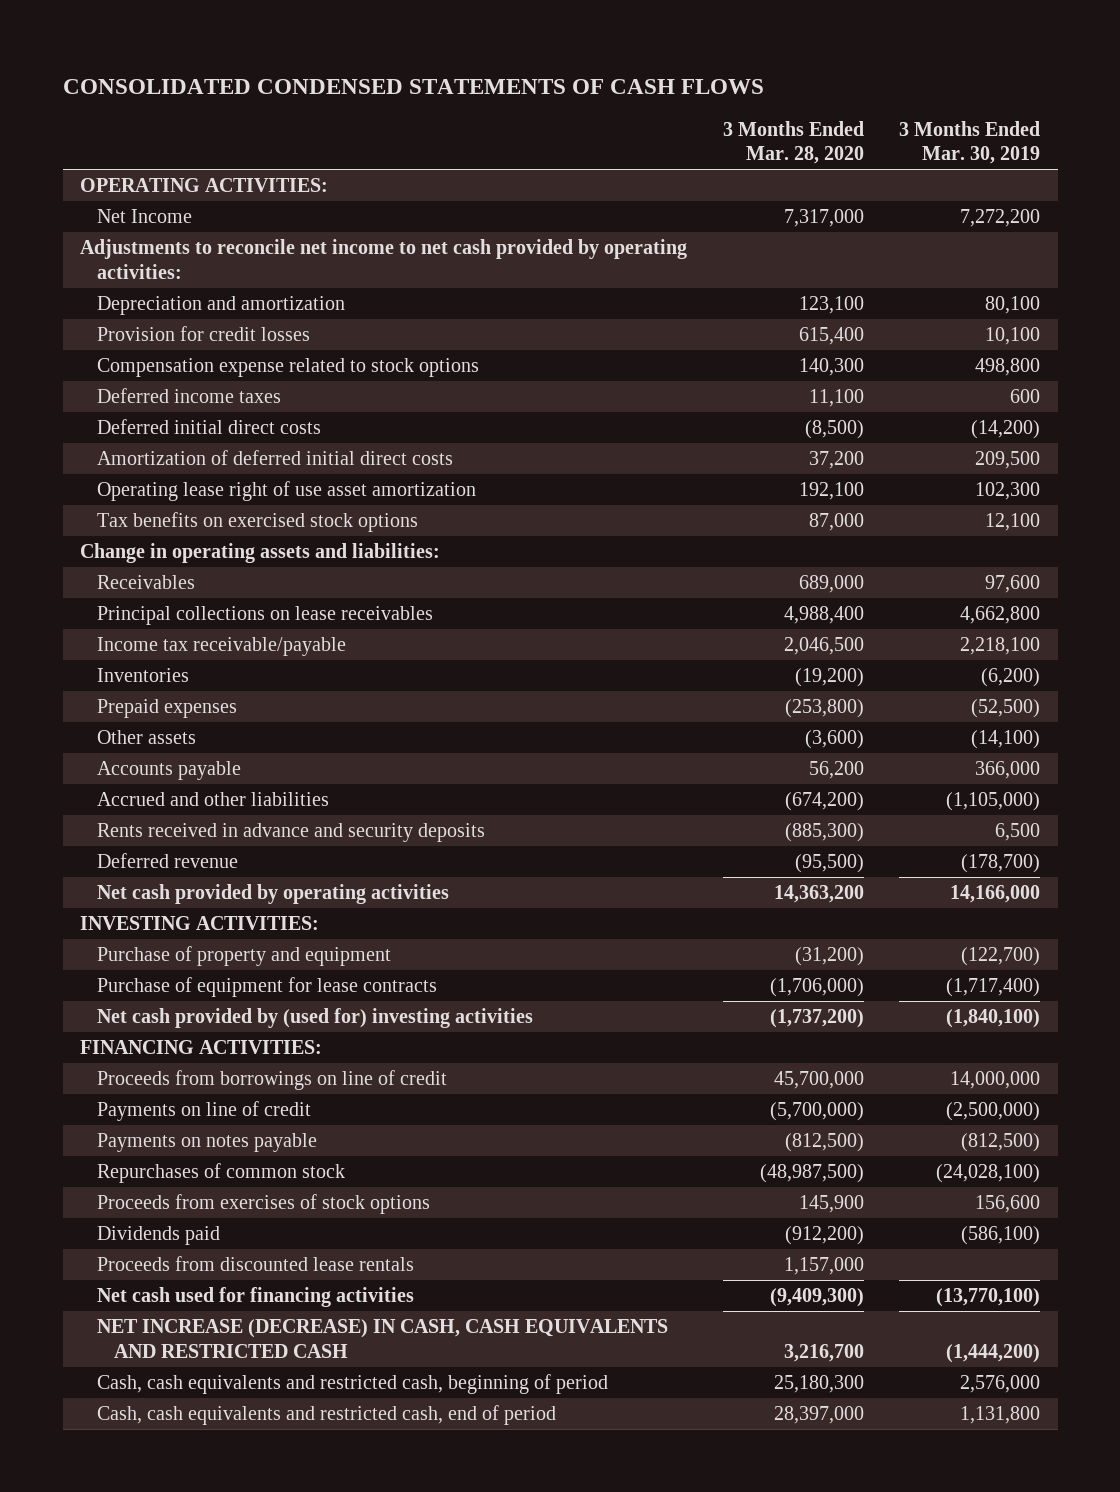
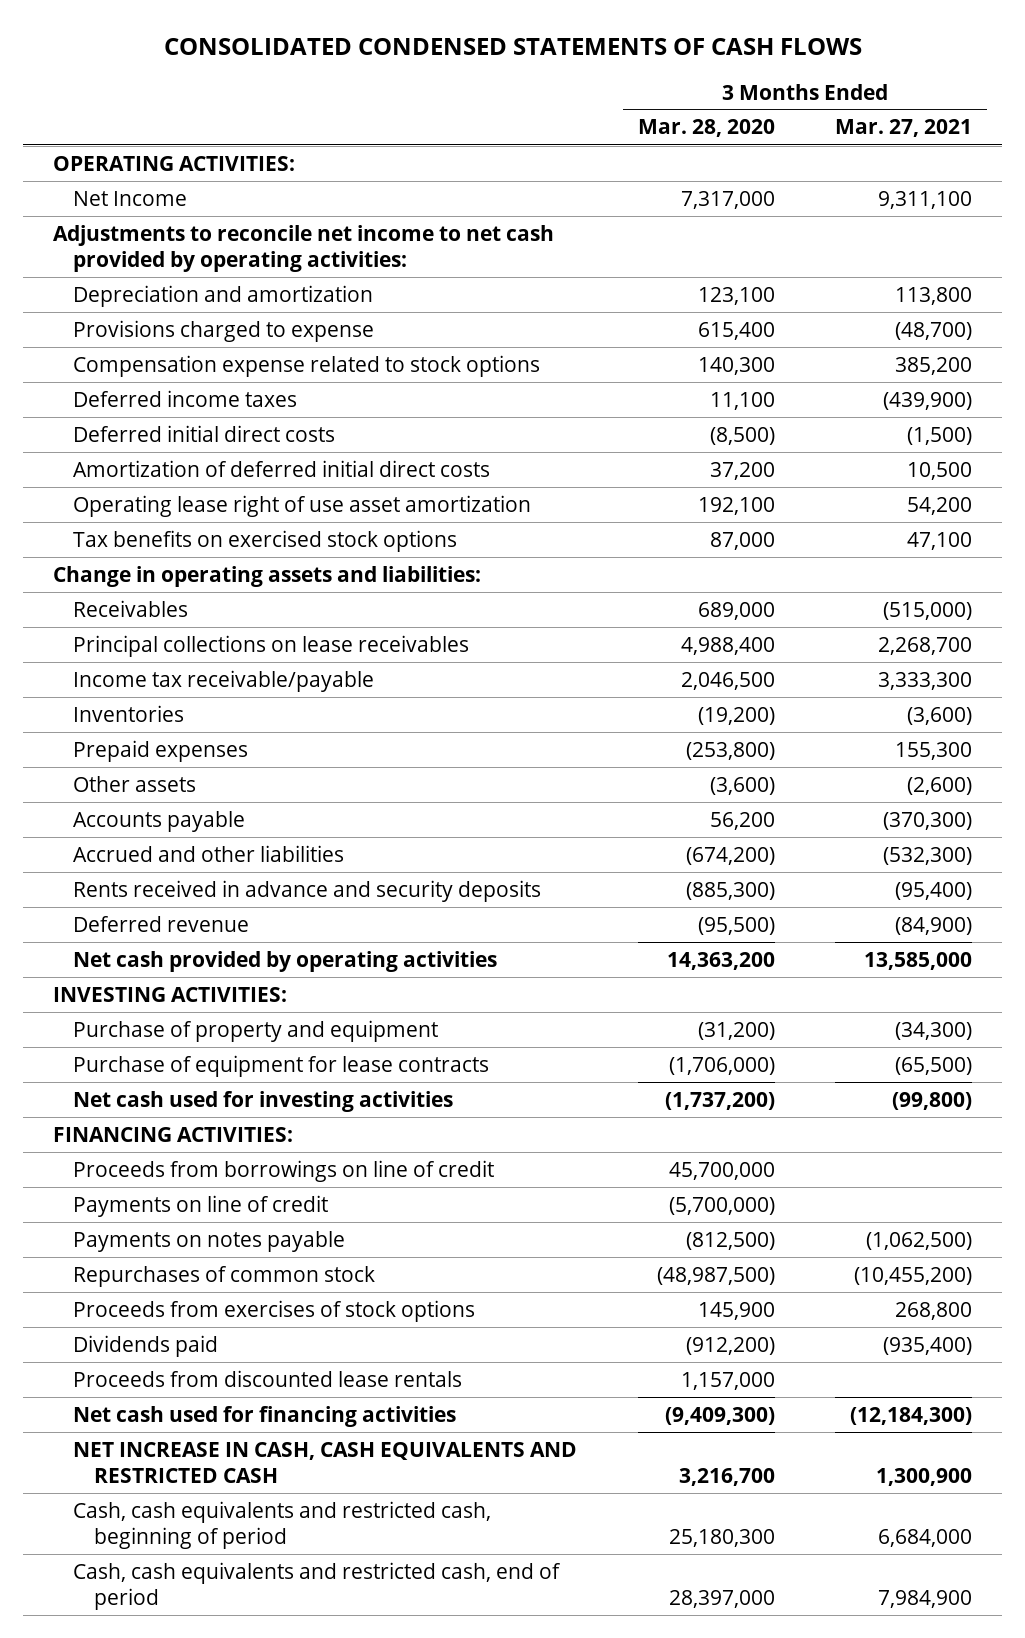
- | 3 Months Ended Mar. 28, 2020 | 3 Months Ended Mar. 30, 2019
+ | 3 Months Ended Mar. 28, 2020 | 3 Months Ended Mar. 27, 2021
- Provision for credit losses | 615,400 | 10,100
+ Provisions charged to expense | 615,400 | (48,700)
- Net cash provided by (used for) investing activities | (1,737,200) | (1,840,100)
+ Net cash used for investing activities | (1,737,200) | (99,800)
- NET INCREASE (DECREASE) IN CASH, CASH EQUIVALENTS AND RESTRICTED CASH | 3,216,700 | (1,444,200)
+ NET INCREASE IN CASH, CASH EQUIVALENTS AND RESTRICTED CASH | 3,216,700 | 1,300,900

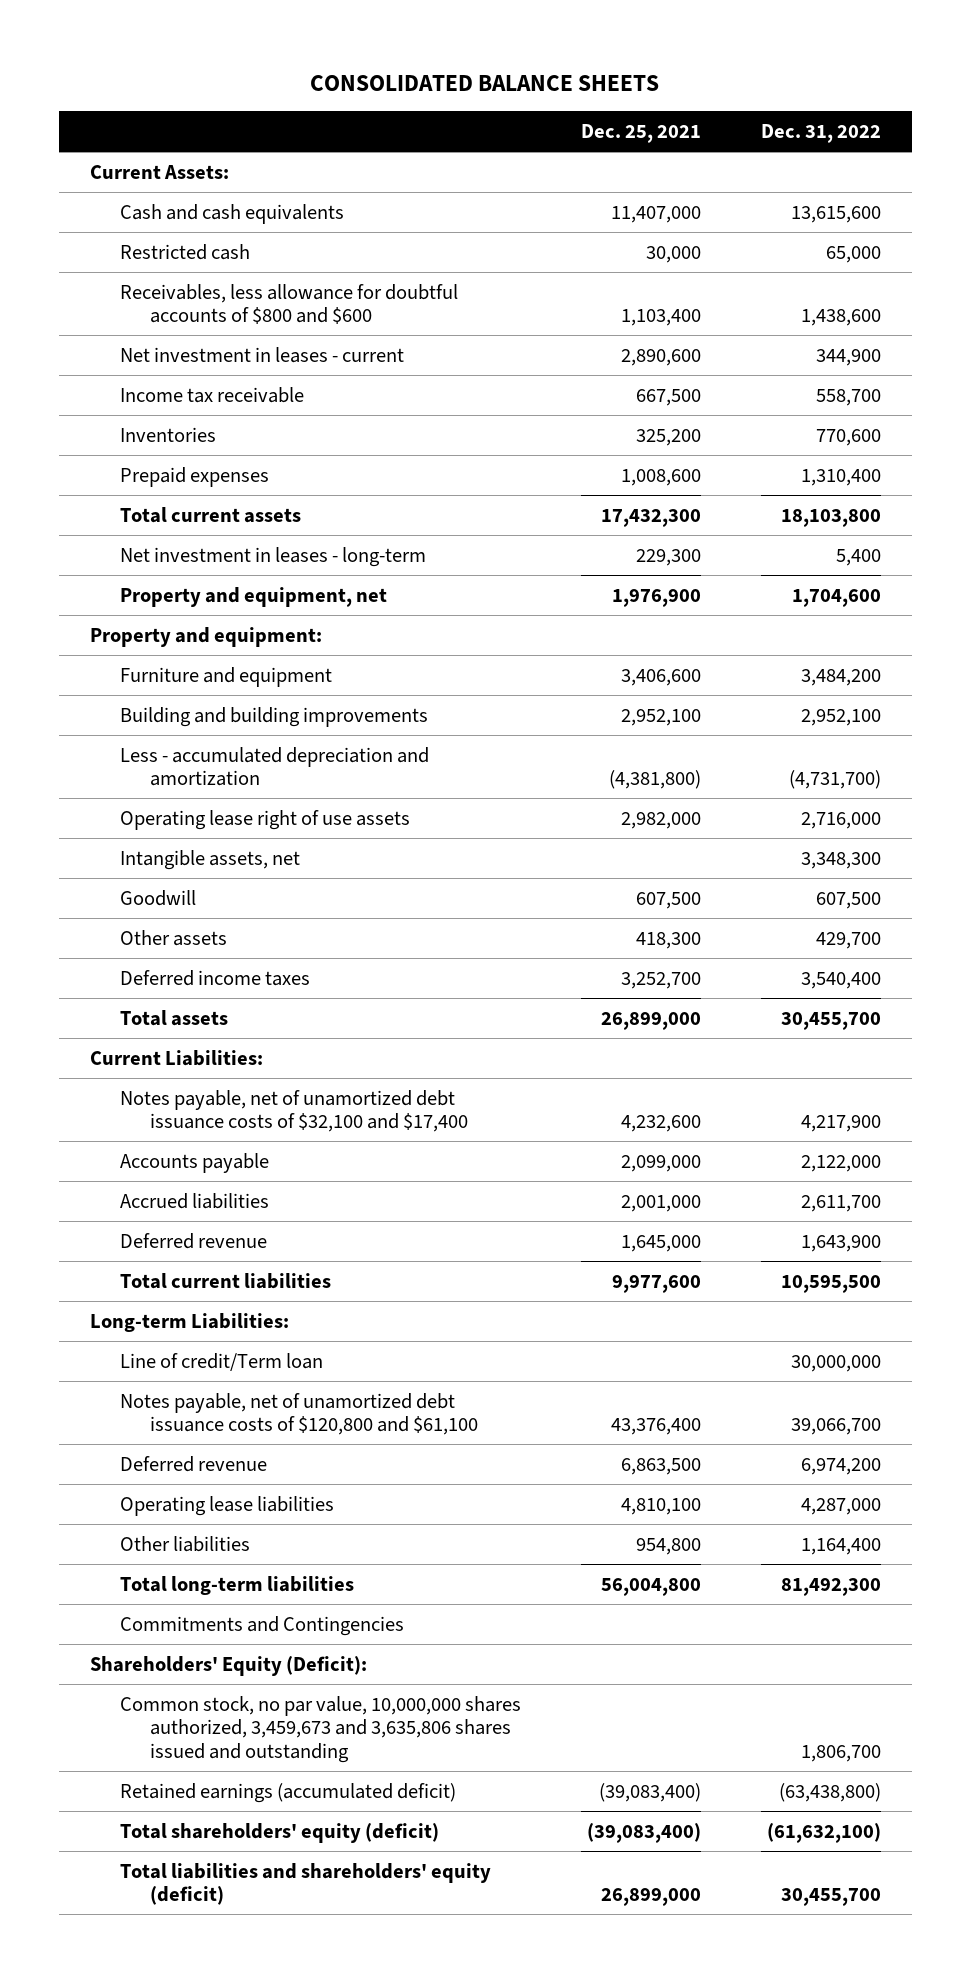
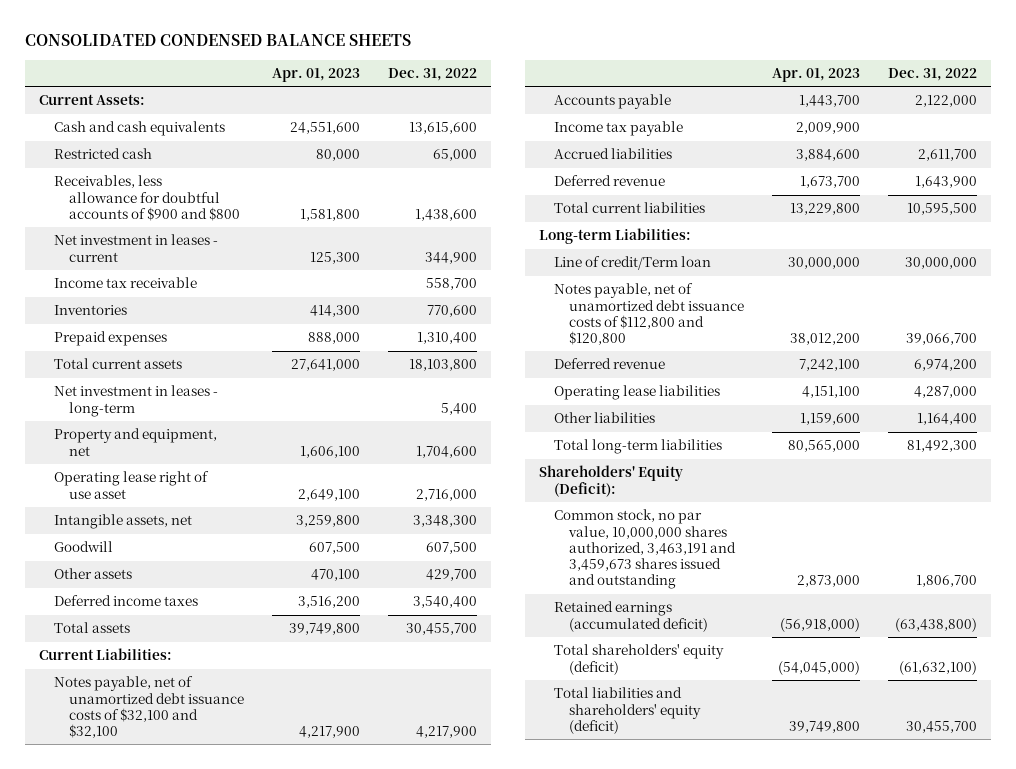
- CONSOLIDATED BALANCE SHEETS
+ CONSOLIDATED CONDENSED BALANCE SHEETS
- | Dec. 25, 2021 | Dec. 31, 2022
+ | Apr. 01, 2023 | Dec. 31, 2022
- Receivables, less allowance for doubtful accounts of $800 and $600 | 1,103,400 | 1,438,600
+ Receivables, less allowance for doubtful accounts of $900 and $800 | 1,581,800 | 1,438,600
- Property and equipment:
- Furniture and equipment | 3,406,600 | 3,484,200
- Building and building improvements | 2,952,100 | 2,952,100
- Less - accumulated depreciation and amortization | (4,381,800) | (4,731,700)
- Operating lease right of use assets | 2,982,000 | 2,716,000
+ Operating lease right of use asset | 2,649,100 | 2,716,000
- Notes payable, net of unamortized debt issuance costs of $32,100 and $17,400 | 4,232,600 | 4,217,900
+ Notes payable, net of unamortized debt issuance costs of $32,100 and $32,100 | 4,217,900 | 4,217,900
+ Income tax payable | 2,009,900 |
- Notes payable, net of unamortized debt issuance costs of $120,800 and $61,100 | 43,376,400 | 39,066,700
+ Notes payable, net of unamortized debt issuance costs of $112,800 and $120,800 | 38,012,200 | 39,066,700
- Commitments and Contingencies
- Common stock, no par value, 10,000,000 shares authorized, 3,459,673 and 3,635,806 shares issued and outstanding | | 1,806,700
+ Common stock, no par value, 10,000,000 shares authorized, 3,463,191 and 3,459,673 shares issued and outstanding | 2,873,000 | 1,806,700

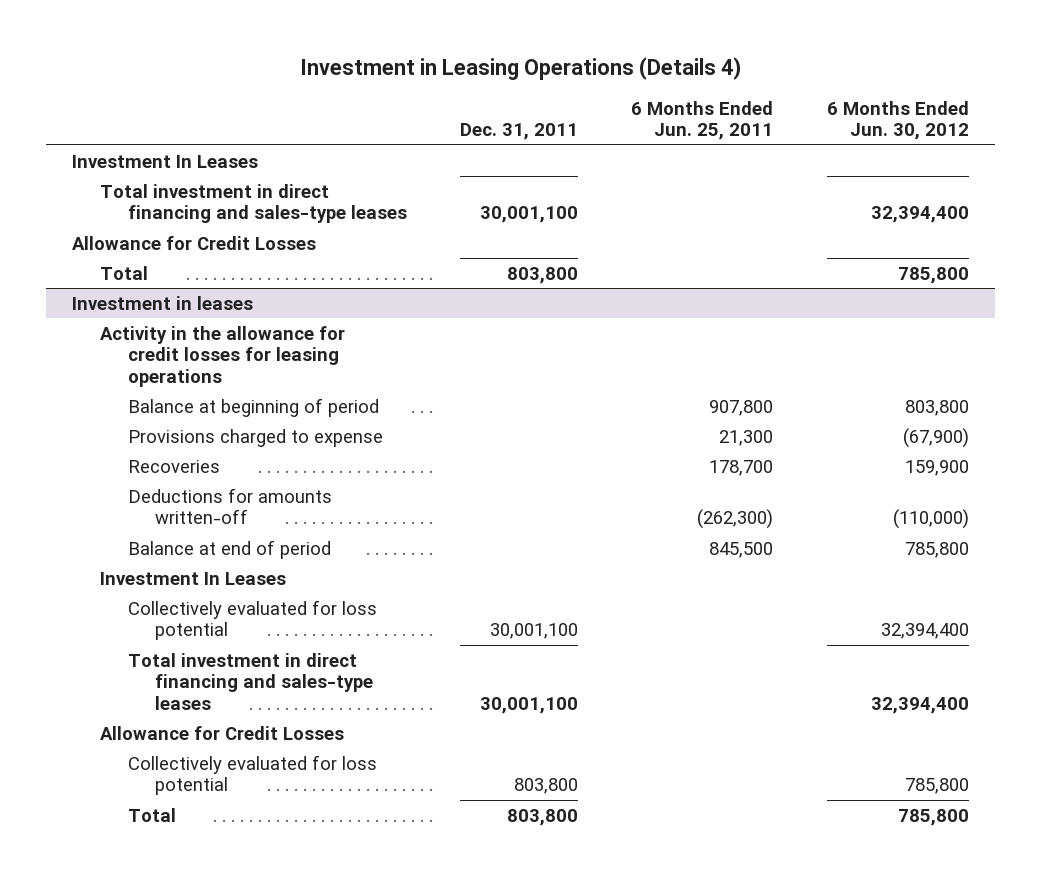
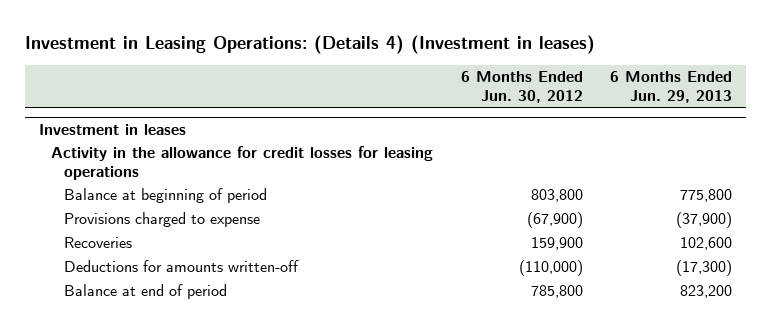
- Investment in Leasing Operations (Details 4)
+ Investment in Leasing Operations: (Details 4) (Investment in leases)
- | Dec. 31, 2011 | 6 Months Ended Jun. 25, 2011 | 6 Months Ended Jun. 30, 2012
+ | 6 Months Ended Jun. 30, 2012 | 6 Months Ended Jun. 29, 2013
- Investment In Leases
- Total investment in direct financing and sales-type leases | 30,001,100 | | 32,394,400
- Allowance for Credit Losses
- Total | 803,800 | | 785,800
@ Investment in leases
- Investment In Leases
- Collectively evaluated for loss potential | 30,001,100 | | 32,394,400
- Total investment in direct financing and sales-type leases | 30,001,100 | | 32,394,400
- Allowance for Credit Losses
- Collectively evaluated for loss potential | 803,800 | | 785,800
- Total | 803,800 | | 785,800

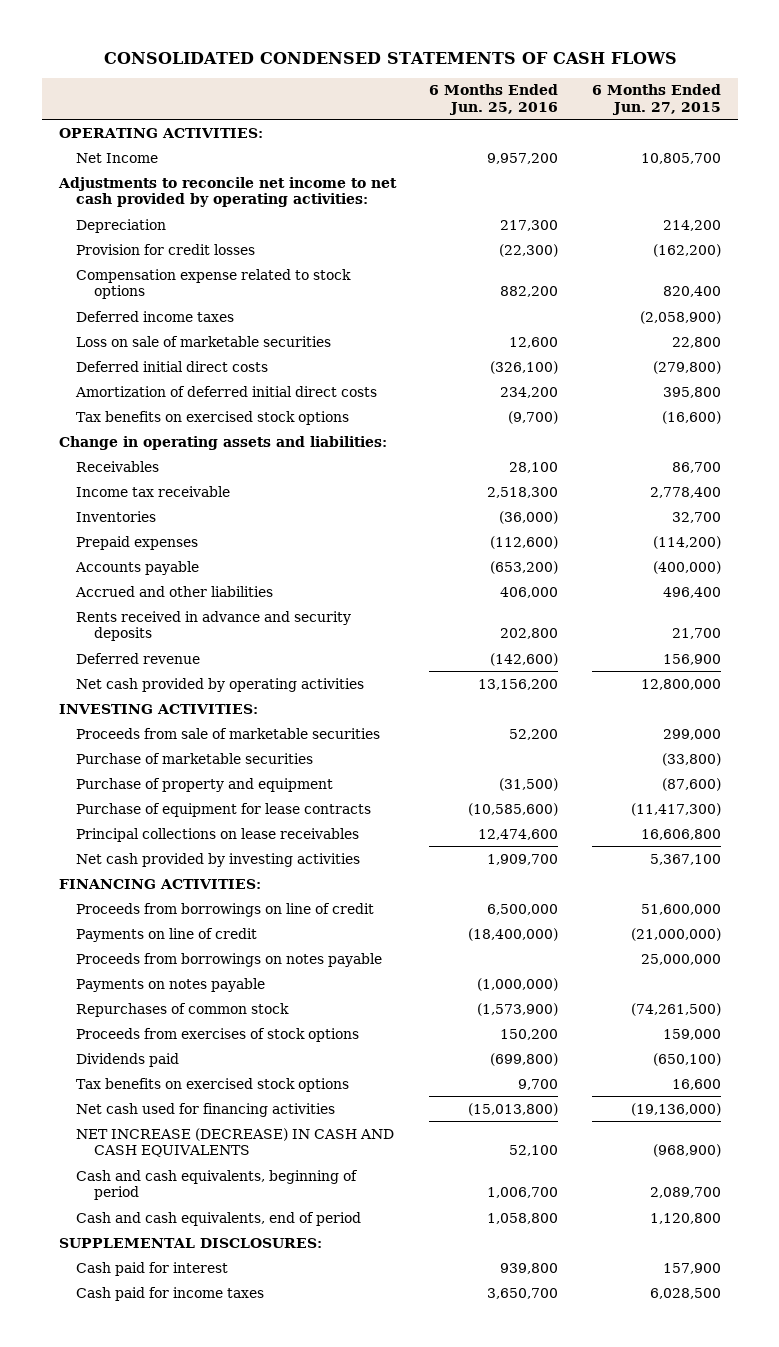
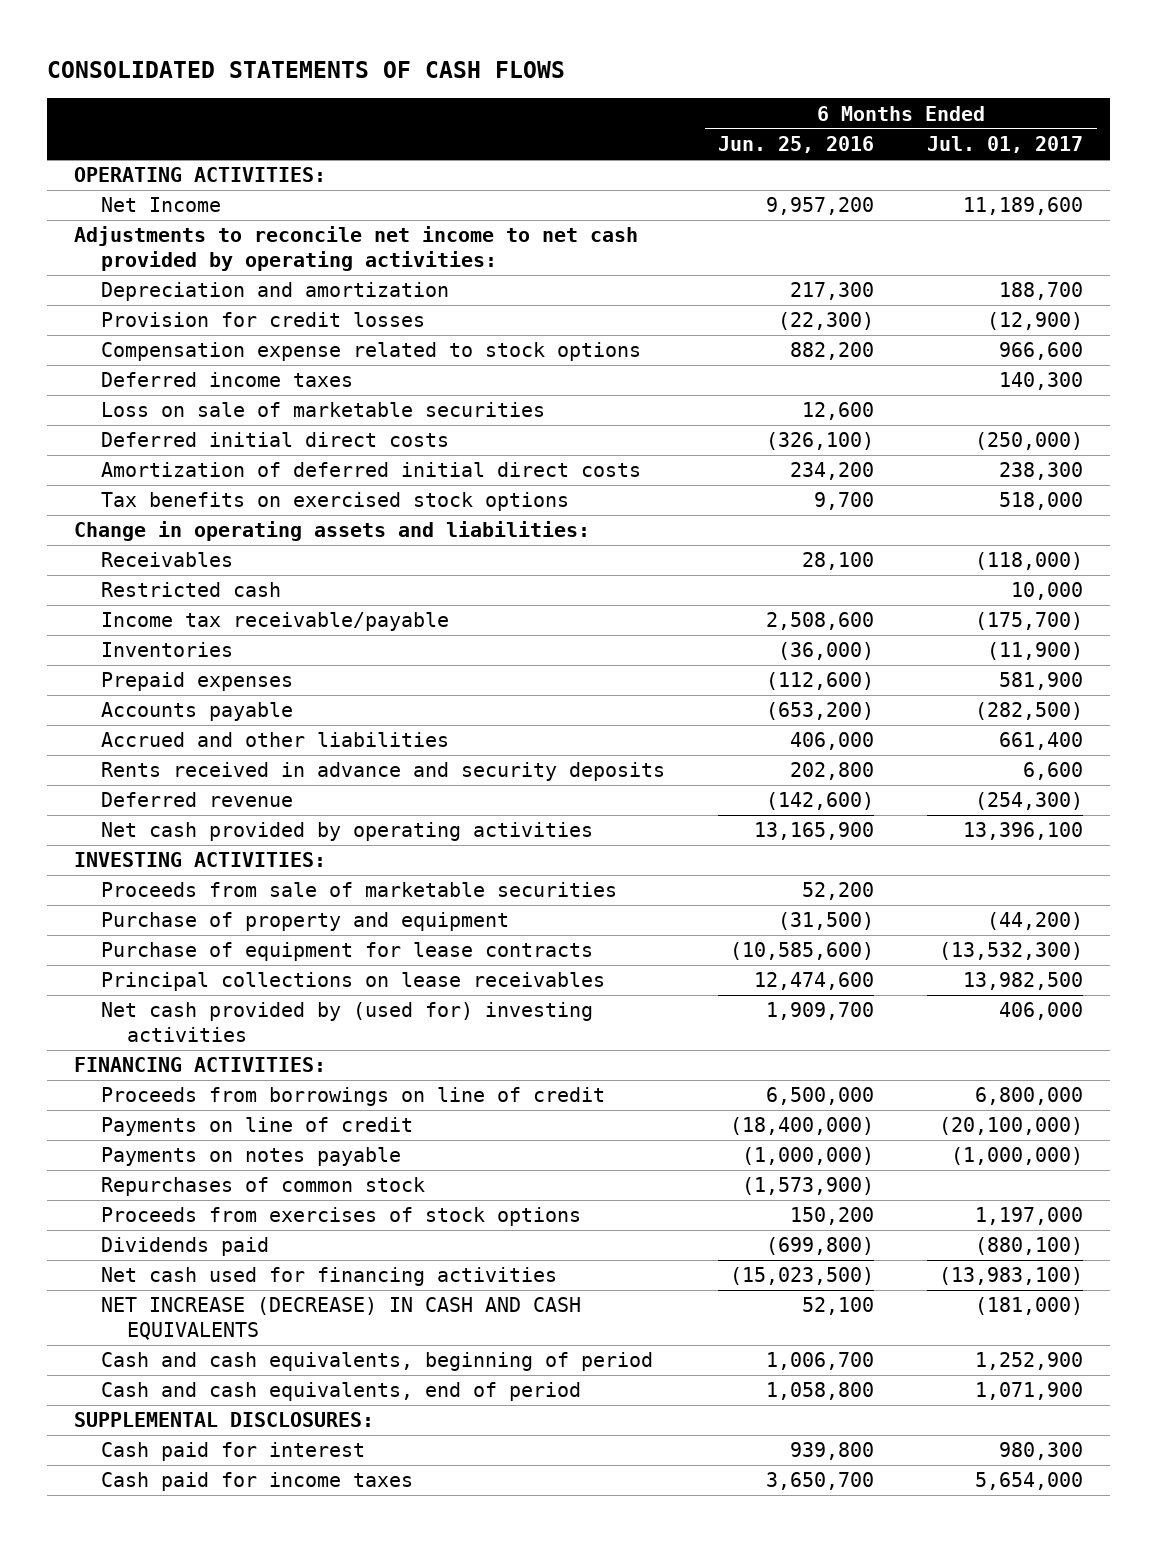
- CONSOLIDATED CONDENSED STATEMENTS OF CASH FLOWS
+ CONSOLIDATED STATEMENTS OF CASH FLOWS
- | 6 Months Ended Jun. 25, 2016 | 6 Months Ended Jun. 27, 2015
+ | 6 Months Ended Jun. 25, 2016 | 6 Months Ended Jul. 01, 2017
- Depreciation | 217,300 | 214,200
+ Depreciation and amortization | 217,300 | 188,700
- Tax benefits on exercised stock options | (9,700) | (16,600)
moved up: Tax benefits on exercised stock options | 9,700 | 518,000
- Income tax receivable | 2,518,300 | 2,778,400
+ Restricted cash | | 10,000
+ Income tax receivable/payable | 2,508,600 | (175,700)
- Net cash provided by operating activities | 13,156,200 | 12,800,000
+ Net cash provided by operating activities | 13,165,900 | 13,396,100
- Purchase of marketable securities | | (33,800)
- Net cash provided by investing activities | 1,909,700 | 5,367,100
+ Net cash provided by (used for) investing activities | 1,909,700 | 406,000
- Proceeds from borrowings on notes payable | | 25,000,000
- Net cash used for financing activities | (15,013,800) | (19,136,000)
+ Net cash used for financing activities | (15,023,500) | (13,983,100)

